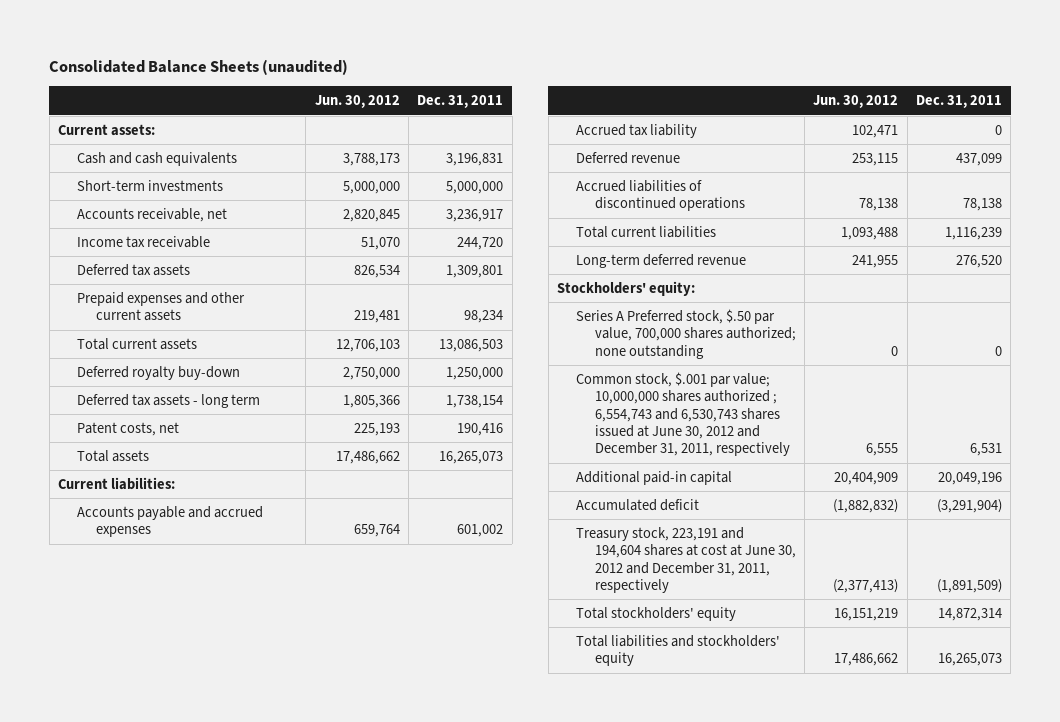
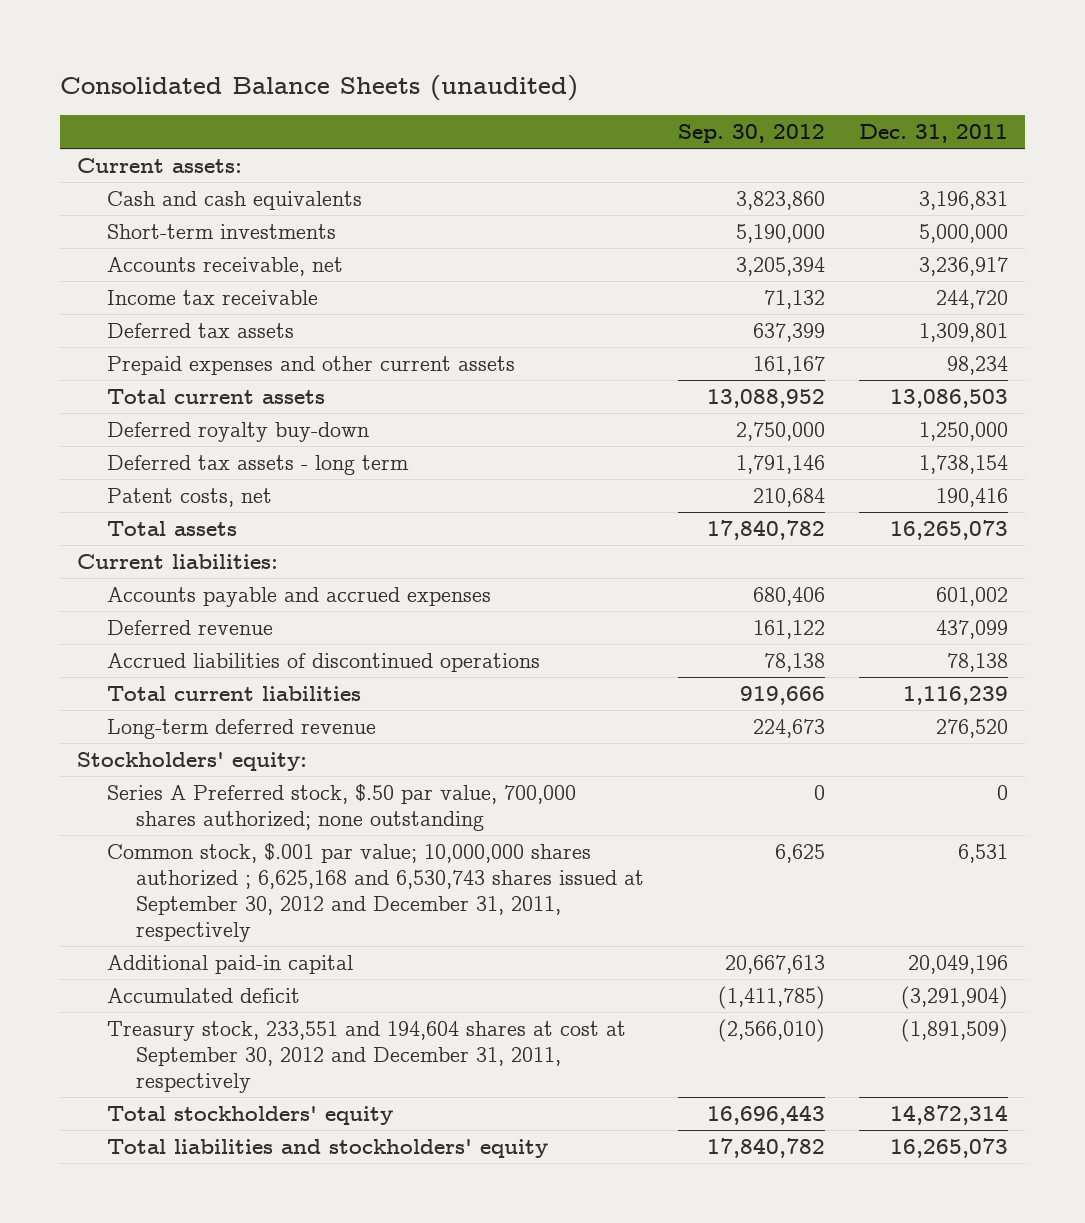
- | Jun. 30, 2012 | Dec. 31, 2011
+ | Sep. 30, 2012 | Dec. 31, 2011
- Accrued tax liability | 102,471 | 0
- Common stock, $.001 par value; 10,000,000 shares authorized ; 6,554,743 and 6,530,743 shares issued at June 30, 2012 and December 31, 2011, respectively | 6,555 | 6,531
+ Common stock, $.001 par value; 10,000,000 shares authorized ; 6,625,168 and 6,530,743 shares issued at September 30, 2012 and December 31, 2011, respectively | 6,625 | 6,531
- Treasury stock, 223,191 and 194,604 shares at cost at June 30, 2012 and December 31, 2011, respectively | (2,377,413) | (1,891,509)
+ Treasury stock, 233,551 and 194,604 shares at cost at September 30, 2012 and December 31, 2011, respectively | (2,566,010) | (1,891,509)

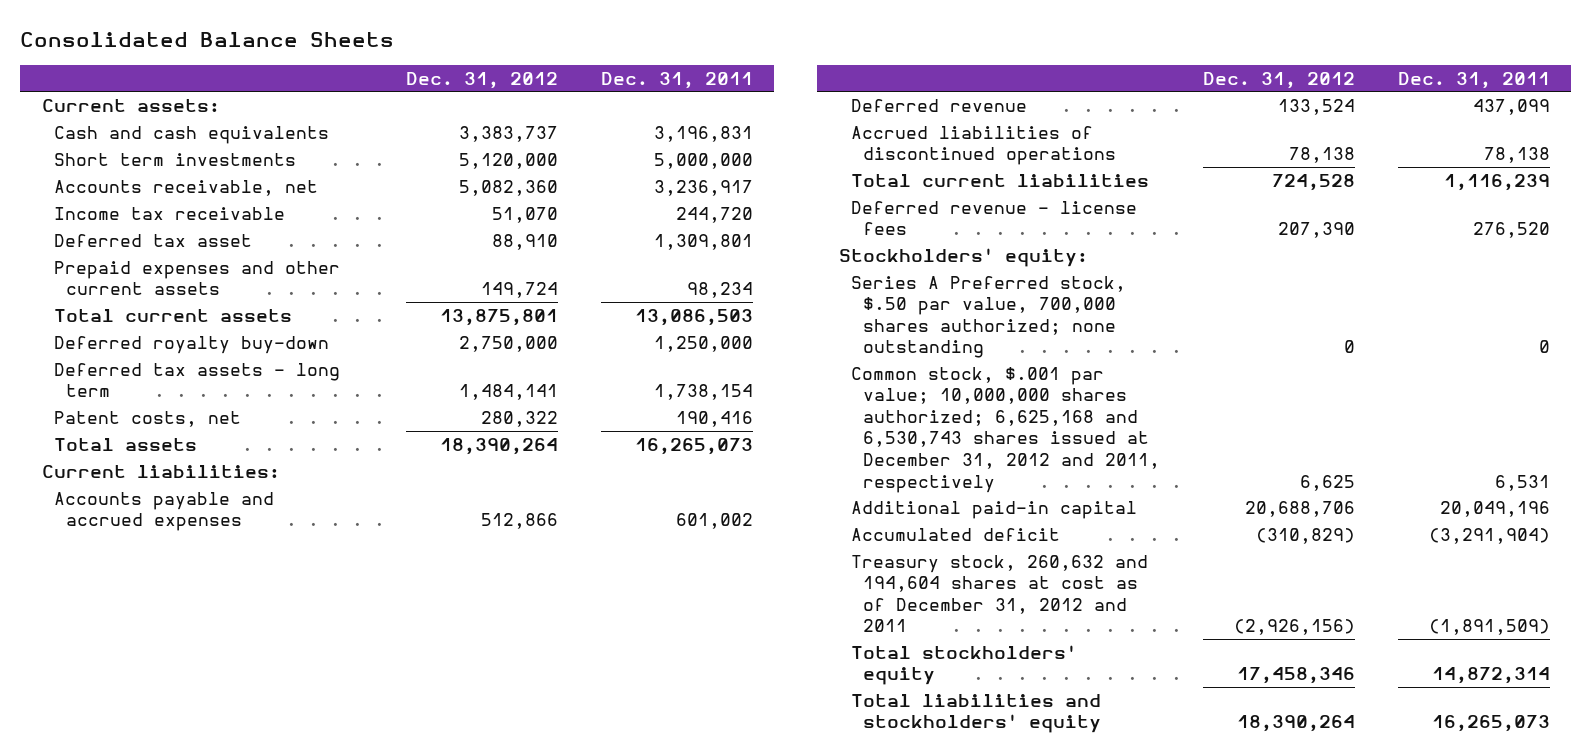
- Consolidated Balance Sheets (unaudited)
+ Consolidated Balance Sheets
- | Sep. 30, 2012 | Dec. 31, 2011
+ | Dec. 31, 2012 | Dec. 31, 2011
- Short-term investments | 5,190,000 | 5,000,000
+ Short term investments | 5,120,000 | 5,000,000
- Deferred tax assets | 637,399 | 1,309,801
+ Deferred tax asset | 88,910 | 1,309,801
- Long-term deferred revenue | 224,673 | 276,520
+ Deferred revenue - license fees | 207,390 | 276,520
- Common stock, $.001 par value; 10,000,000 shares authorized ; 6,625,168 and 6,530,743 shares issued at September 30, 2012 and December 31, 2011, respectively | 6,625 | 6,531
+ Common stock, $.001 par value; 10,000,000 shares authorized; 6,625,168 and 6,530,743 shares issued at December 31, 2012 and 2011, respectively | 6,625 | 6,531
- Treasury stock, 233,551 and 194,604 shares at cost at September 30, 2012 and December 31, 2011, respectively | (2,566,010) | (1,891,509)
+ Treasury stock, 260,632 and 194,604 shares at cost as of December 31, 2012 and 2011 | (2,926,156) | (1,891,509)

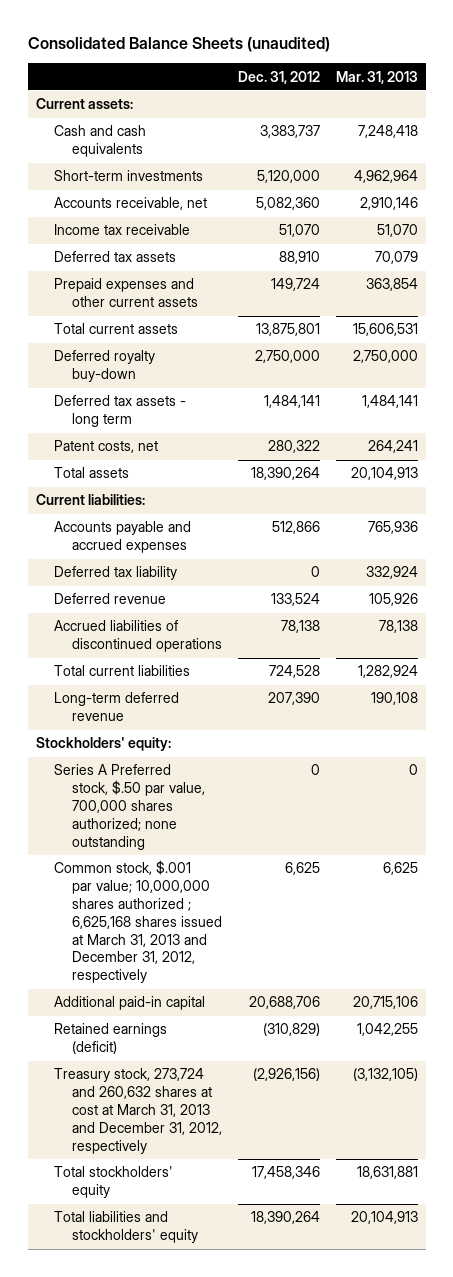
- Consolidated Balance Sheets
+ Consolidated Balance Sheets (unaudited)
- | Dec. 31, 2012 | Dec. 31, 2011
+ | Dec. 31, 2012 | Mar. 31, 2013
- Short term investments | 5,120,000 | 5,000,000
+ Short-term investments | 5,120,000 | 4,962,964
- Deferred tax asset | 88,910 | 1,309,801
+ Deferred tax assets | 88,910 | 70,079
+ Deferred tax liability | 0 | 332,924
- Deferred revenue - license fees | 207,390 | 276,520
+ Long-term deferred revenue | 207,390 | 190,108
- Common stock, $.001 par value; 10,000,000 shares authorized; 6,625,168 and 6,530,743 shares issued at December 31, 2012 and 2011, respectively | 6,625 | 6,531
+ Common stock, $.001 par value; 10,000,000 shares authorized ; 6,625,168 shares issued at March 31, 2013 and December 31, 2012, respectively | 6,625 | 6,625
- Accumulated deficit | (310,829) | (3,291,904)
- Treasury stock, 260,632 and 194,604 shares at cost as of December 31, 2012 and 2011 | (2,926,156) | (1,891,509)
+ Retained earnings (deficit) | (310,829) | 1,042,255
+ Treasury stock, 273,724 and 260,632 shares at cost at March 31, 2013 and December 31, 2012, respectively | (2,926,156) | (3,132,105)

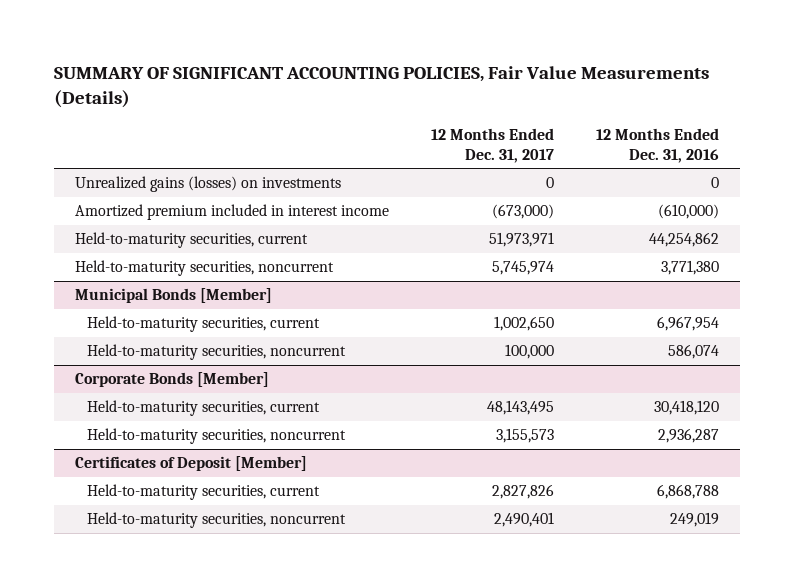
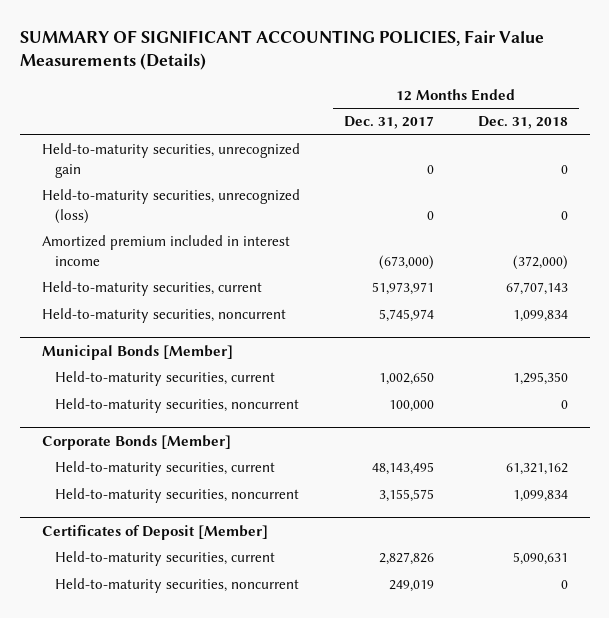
- | 12 Months Ended Dec. 31, 2017 | 12 Months Ended Dec. 31, 2016
+ | 12 Months Ended Dec. 31, 2017 | 12 Months Ended Dec. 31, 2018
- Unrealized gains (losses) on investments | 0 | 0
+ Held-to-maturity securities, unrecognized gain | 0 | 0
+ Held-to-maturity securities, unrecognized (loss) | 0 | 0
@ Corporate Bonds [Member]
- Held-to-maturity securities, noncurrent | 3,155,573 | 2,936,287
+ Held-to-maturity securities, noncurrent | 3,155,575 | 1,099,834
@ Certificates of Deposit [Member]
- Held-to-maturity securities, noncurrent | 2,490,401 | 249,019
+ Held-to-maturity securities, noncurrent | 249,019 | 0

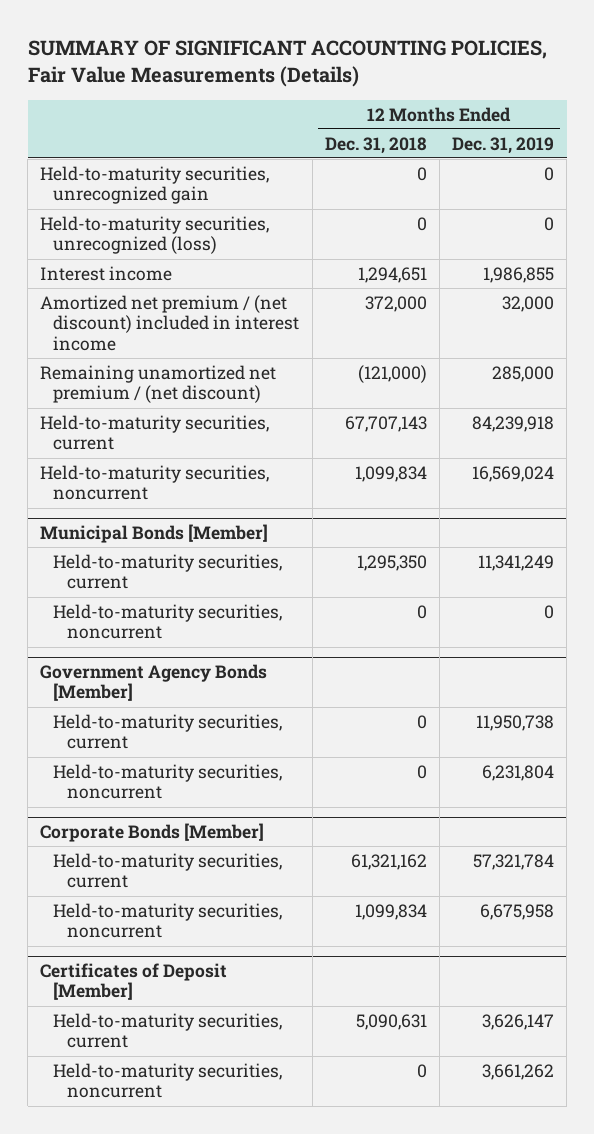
- | 12 Months Ended Dec. 31, 2017 | 12 Months Ended Dec. 31, 2018
+ | 12 Months Ended Dec. 31, 2018 | 12 Months Ended Dec. 31, 2019
- Amortized premium included in interest income | (673,000) | (372,000)
+ Interest income | 1,294,651 | 1,986,855
+ Amortized net premium / (net discount) included in interest income | 372,000 | 32,000
+ Remaining unamortized net premium / (net discount) | (121,000) | 285,000
+ Government Agency Bonds [Member]
+ Held-to-maturity securities, current | 0 | 11,950,738
+ Held-to-maturity securities, noncurrent | 0 | 6,231,804

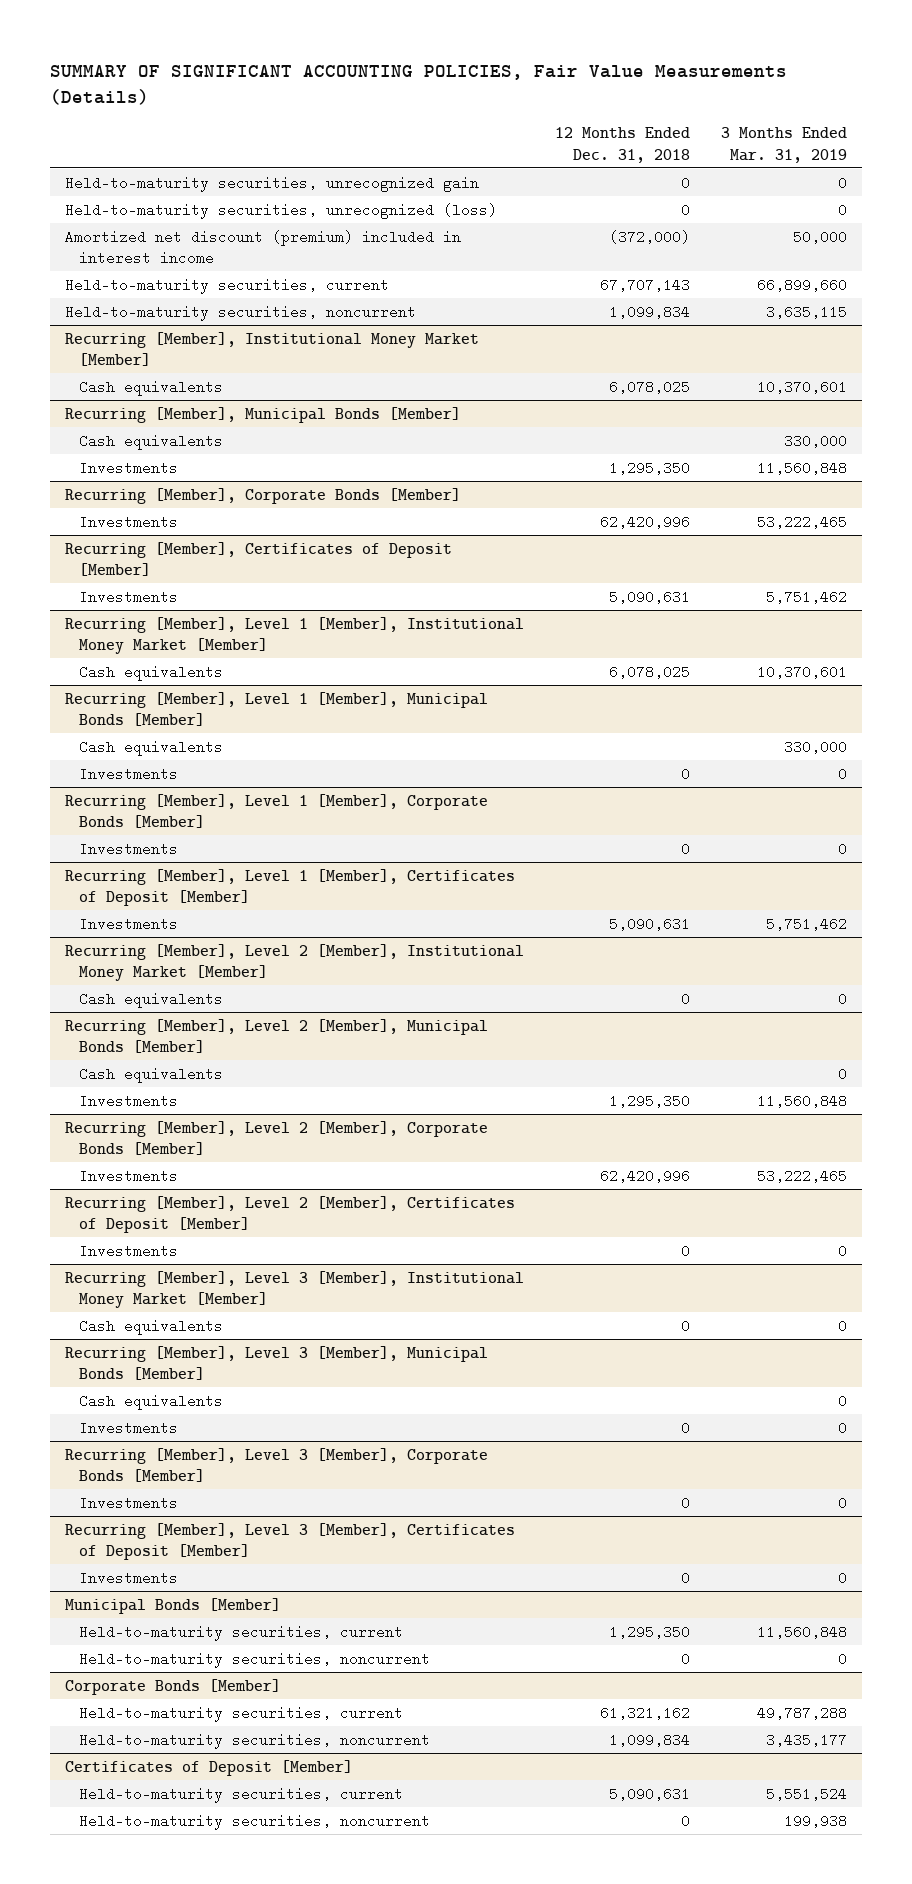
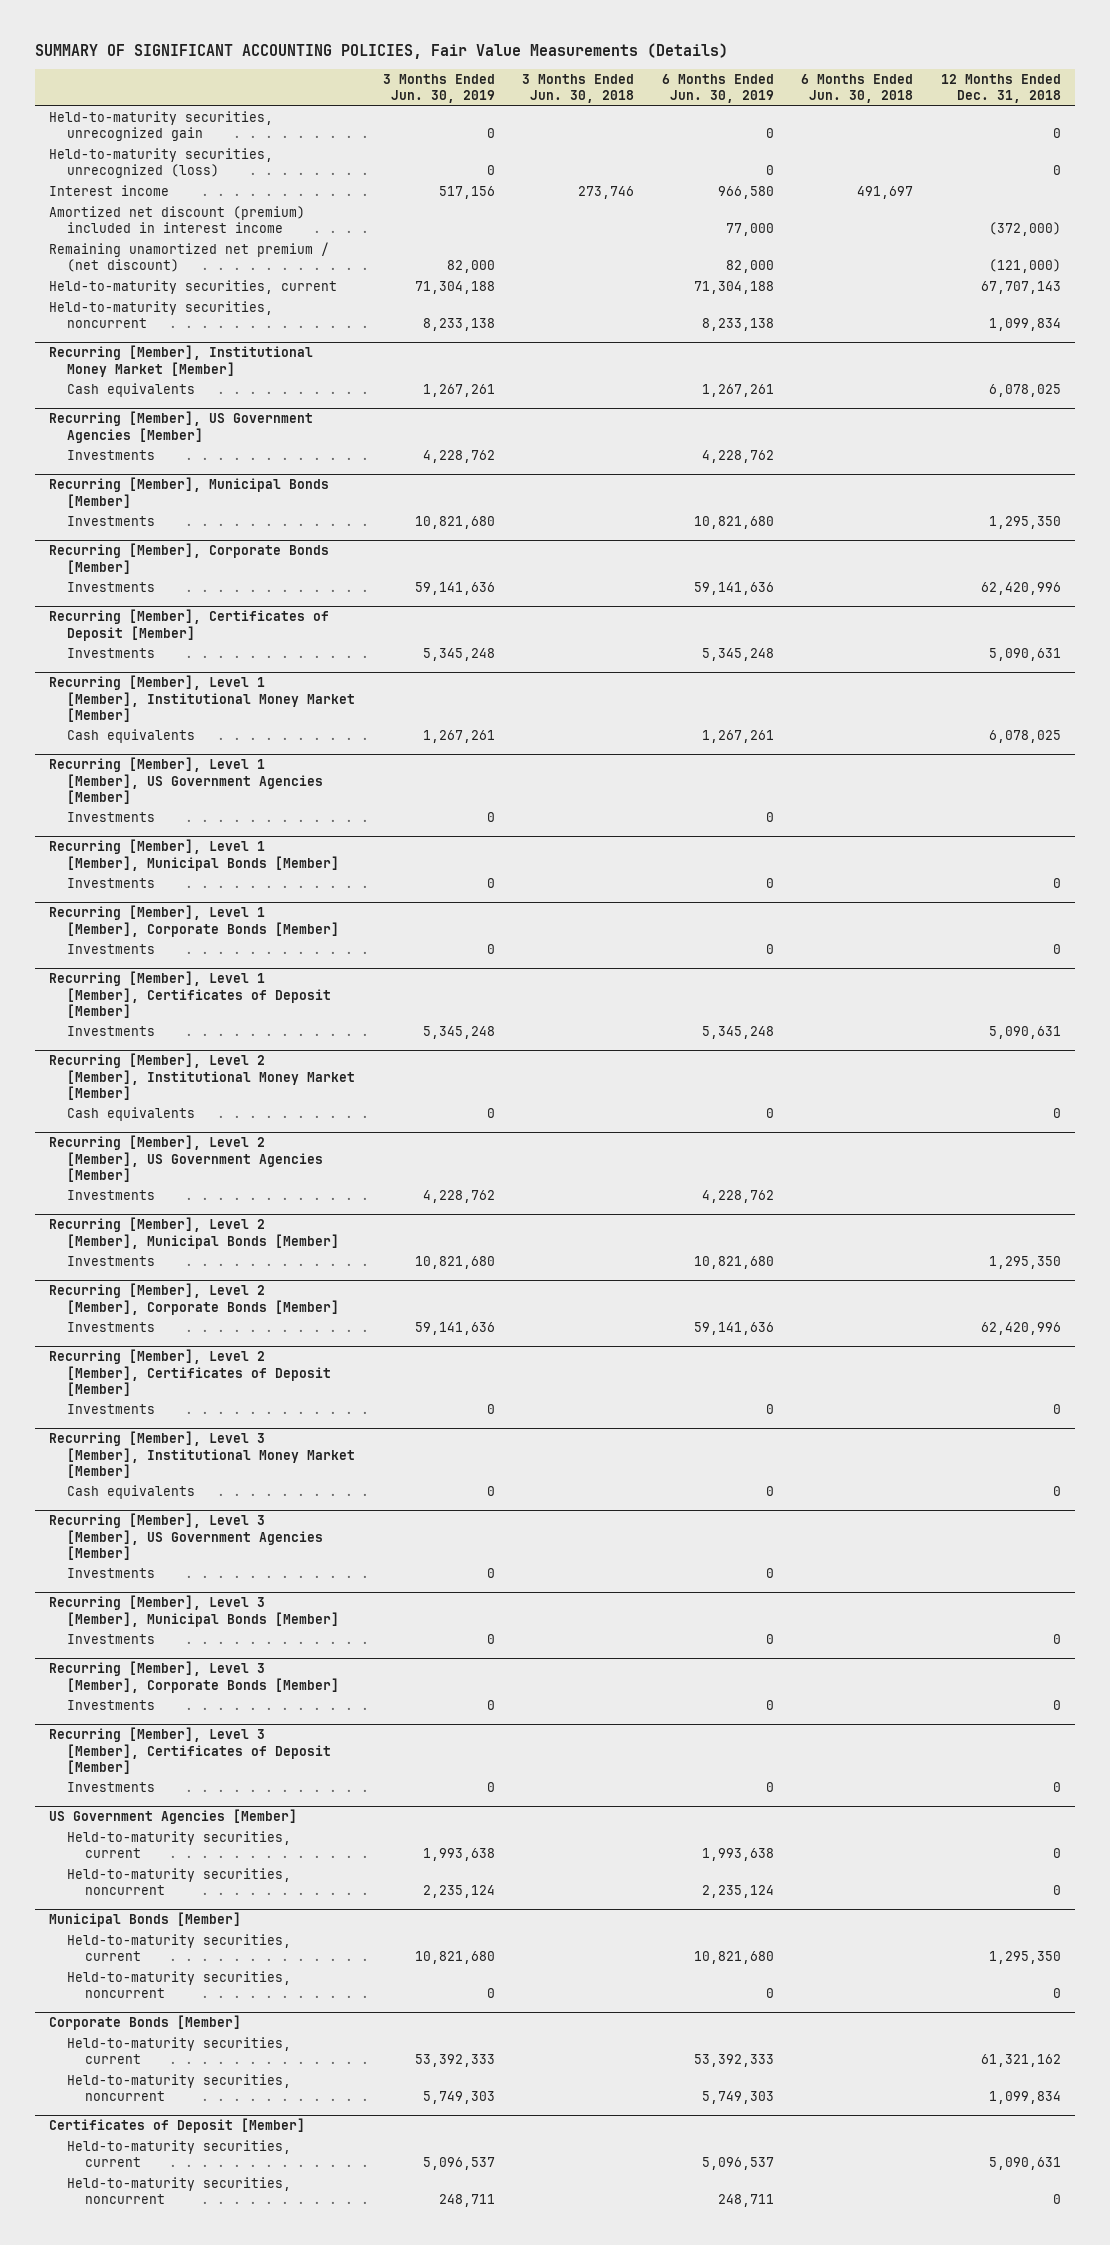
- | 12 Months Ended Dec. 31, 2018 | 3 Months Ended Mar. 31, 2019
+ | 3 Months Ended Jun. 30, 2019 | 3 Months Ended Jun. 30, 2018 | 6 Months Ended Jun. 30, 2019 | 6 Months Ended Jun. 30, 2018 | 12 Months Ended Dec. 31, 2018
+ Interest income | 517,156 | 273,746 | 966,580 | 491,697 |
+ Remaining unamortized net premium / (net discount) | 82,000 | | 82,000 | | (121,000)
+ Recurring [Member], US Government Agencies [Member]
+ Investments | 4,228,762 | | 4,228,762 | |
@ Recurring [Member], Municipal Bonds [Member]
- Cash equivalents | | 330,000
+ Recurring [Member], Level 1 [Member], US Government Agencies [Member]
+ Investments | 0 | | 0 | |
@ Recurring [Member], Level 1 [Member], Municipal Bonds [Member]
- Cash equivalents | | 330,000
+ Recurring [Member], Level 2 [Member], US Government Agencies [Member]
+ Investments | 4,228,762 | | 4,228,762 | |
@ Recurring [Member], Level 2 [Member], Municipal Bonds [Member]
- Cash equivalents | | 0
+ Recurring [Member], Level 3 [Member], US Government Agencies [Member]
+ Investments | 0 | | 0 | |
@ Recurring [Member], Level 3 [Member], Municipal Bonds [Member]
- Cash equivalents | | 0
+ US Government Agencies [Member]
+ Held-to-maturity securities, current | 1,993,638 | | 1,993,638 | | 0
+ Held-to-maturity securities, noncurrent | 2,235,124 | | 2,235,124 | | 0

